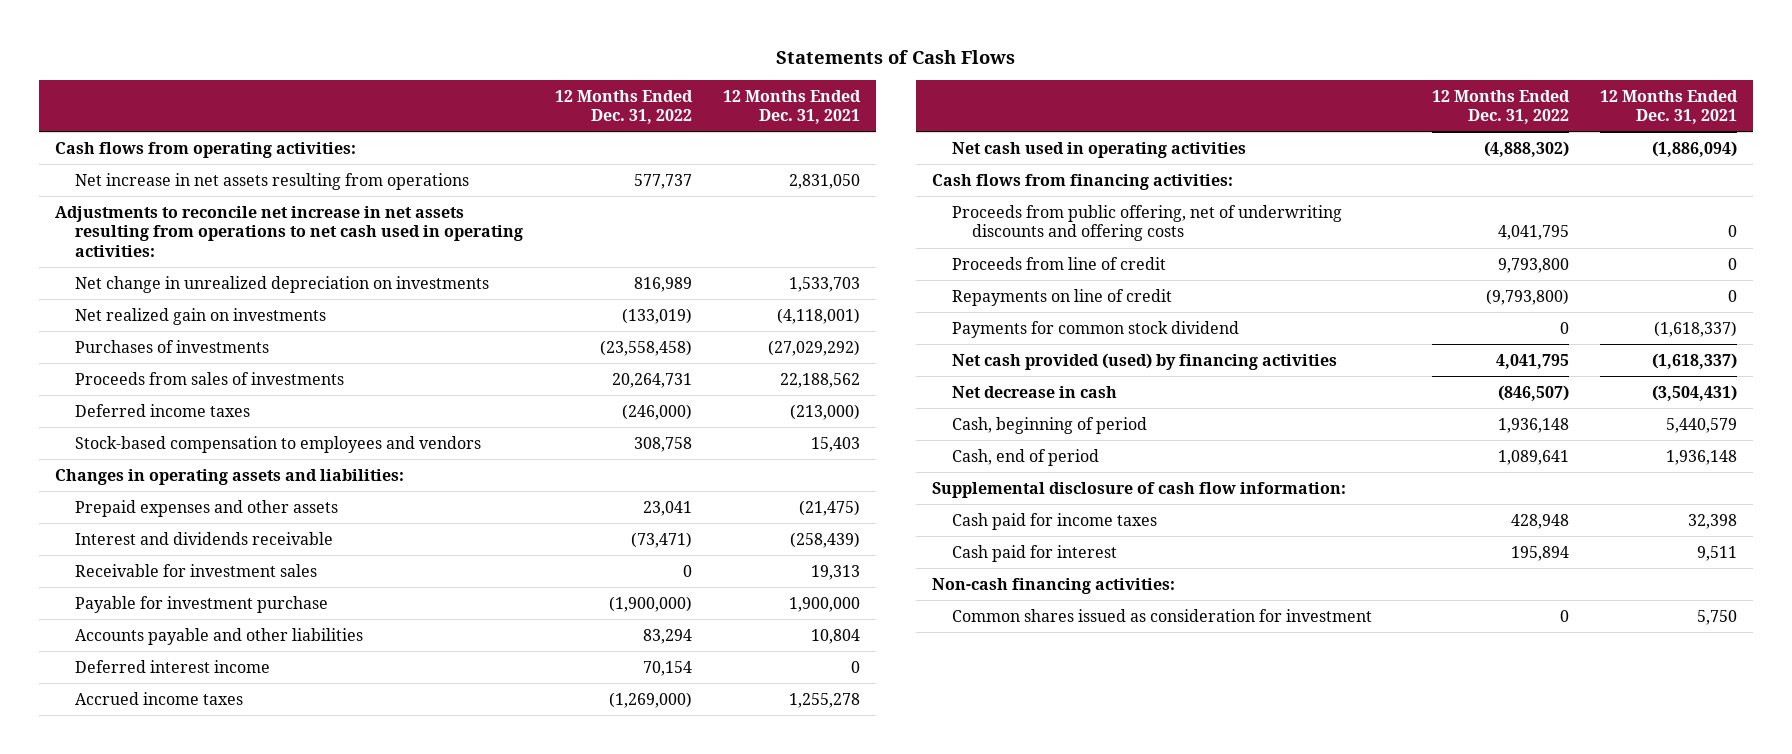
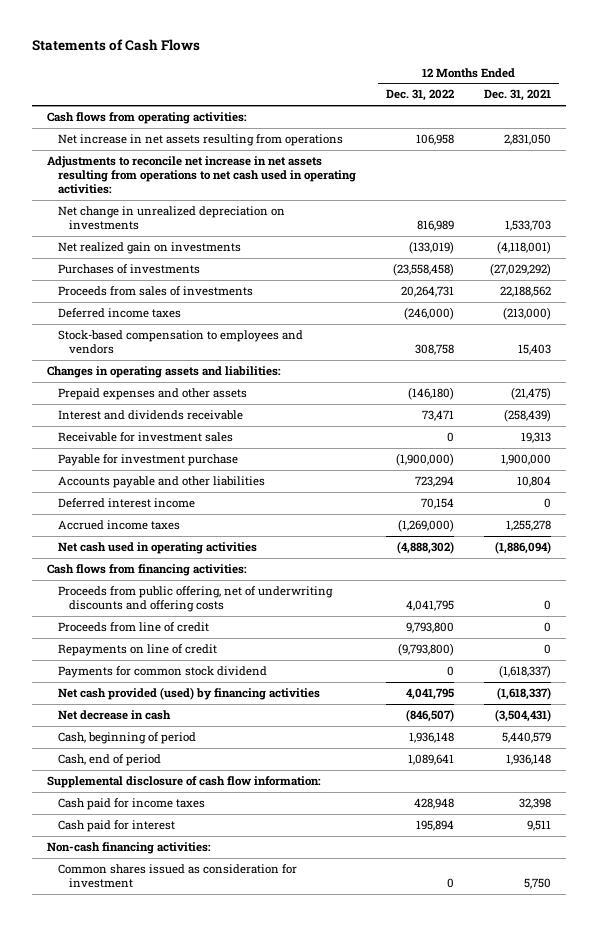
- Net increase in net assets resulting from operations | 577,737 | 2,831,050
+ Net increase in net assets resulting from operations | 106,958 | 2,831,050
- Prepaid expenses and other assets | 23,041 | (21,475)
- Interest and dividends receivable | (73,471) | (258,439)
+ Prepaid expenses and other assets | (146,180) | (21,475)
+ Interest and dividends receivable | 73,471 | (258,439)
- Accounts payable and other liabilities | 83,294 | 10,804
+ Accounts payable and other liabilities | 723,294 | 10,804

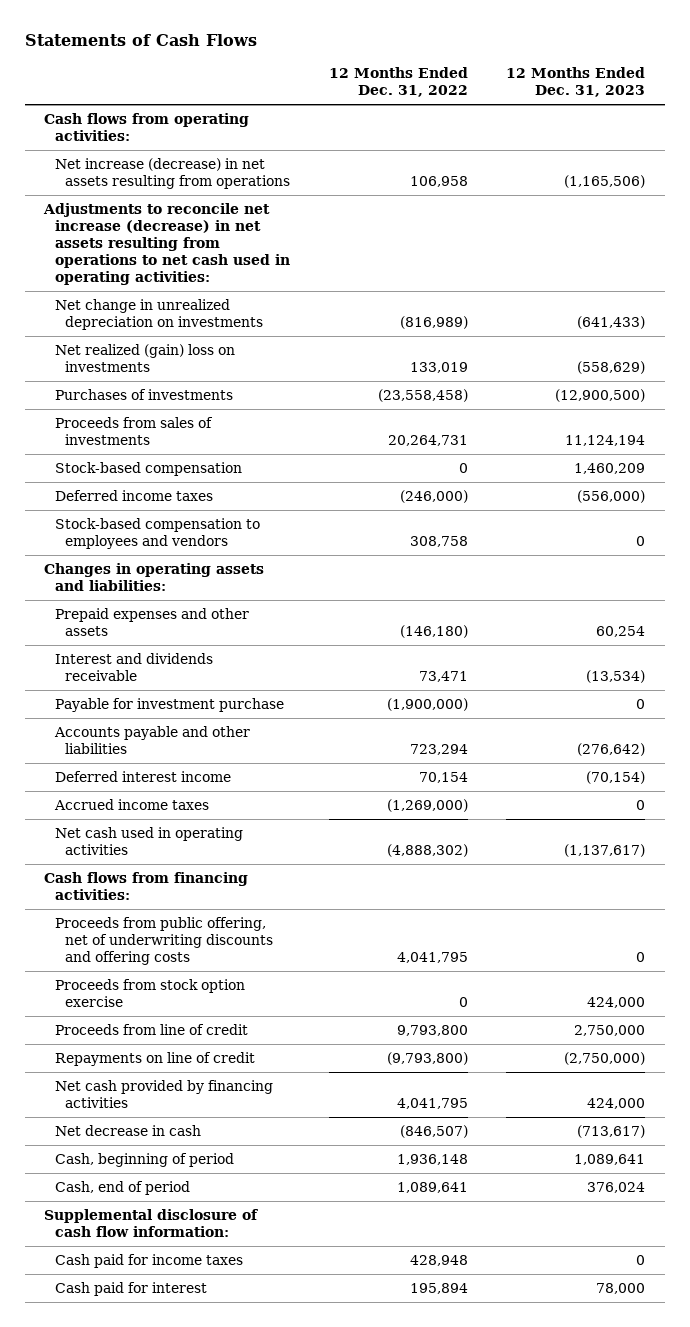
- | 12 Months Ended Dec. 31, 2022 | 12 Months Ended Dec. 31, 2021
+ | 12 Months Ended Dec. 31, 2022 | 12 Months Ended Dec. 31, 2023
- Net increase in net assets resulting from operations | 106,958 | 2,831,050
- Adjustments to reconcile net increase in net assets resulting from operations to net cash used in operating activities:
- Net change in unrealized depreciation on investments | 816,989 | 1,533,703
- Net realized gain on investments | (133,019) | (4,118,001)
+ Net increase (decrease) in net assets resulting from operations | 106,958 | (1,165,506)
+ Adjustments to reconcile net increase (decrease) in net assets resulting from operations to net cash used in operating activities:
+ Net change in unrealized depreciation on investments | (816,989) | (641,433)
+ Net realized (gain) loss on investments | 133,019 | (558,629)
+ Stock-based compensation | 0 | 1,460,209
- Receivable for investment sales | 0 | 19,313
+ Proceeds from stock option exercise | 0 | 424,000
- Payments for common stock dividend | 0 | (1,618,337)
- Net cash provided (used) by financing activities | 4,041,795 | (1,618,337)
+ Net cash provided by financing activities | 4,041,795 | 424,000
- Non-cash financing activities:
- Common shares issued as consideration for investment | 0 | 5,750

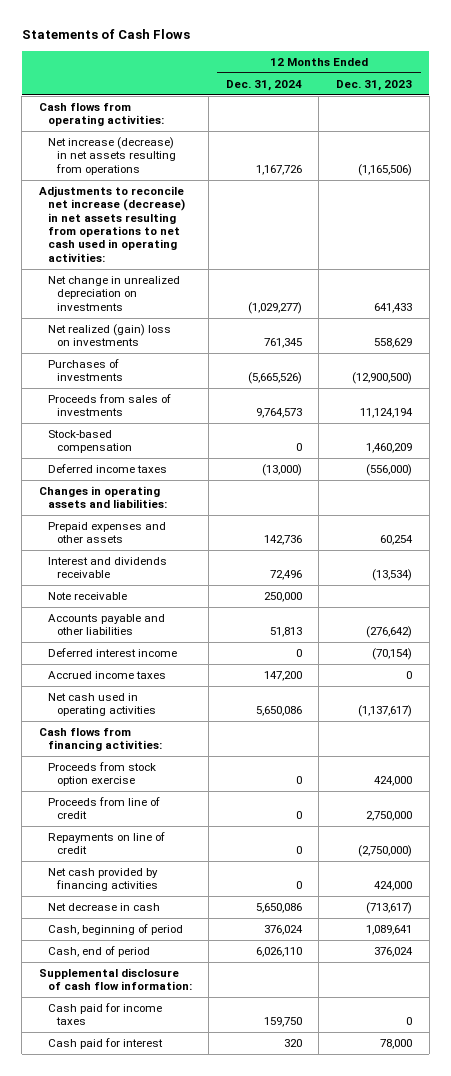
- | 12 Months Ended Dec. 31, 2022 | 12 Months Ended Dec. 31, 2023
+ | 12 Months Ended Dec. 31, 2024 | 12 Months Ended Dec. 31, 2023
- Net change in unrealized depreciation on investments | (816,989) | (641,433)
- Net realized (gain) loss on investments | 133,019 | (558,629)
+ Net change in unrealized depreciation on investments | (1,029,277) | 641,433
+ Net realized (gain) loss on investments | 761,345 | 558,629
- Stock-based compensation to employees and vendors | 308,758 | 0
- Payable for investment purchase | (1,900,000) | 0
+ Note receivable | 250,000 |
- Proceeds from public offering, net of underwriting discounts and offering costs | 4,041,795 | 0

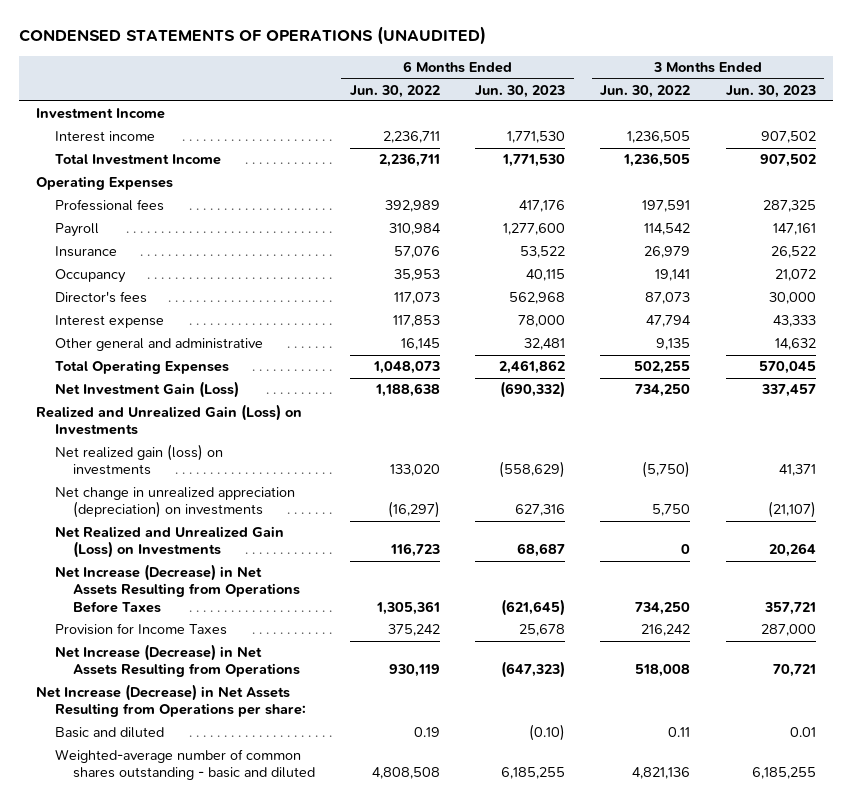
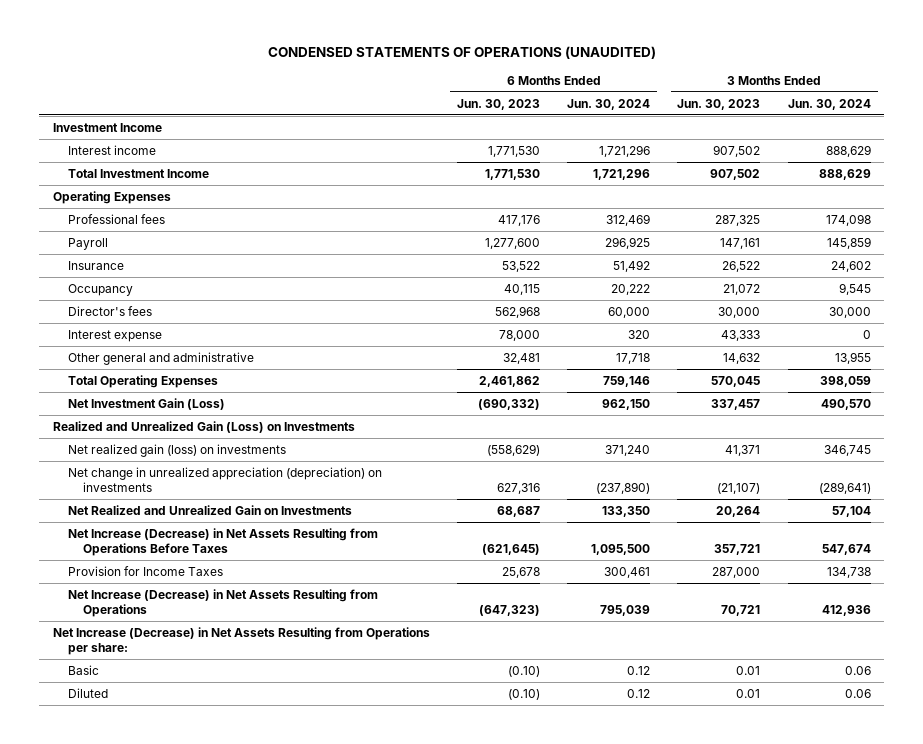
- | 6 Months Ended Jun. 30, 2022 | 6 Months Ended Jun. 30, 2023 | 3 Months Ended Jun. 30, 2022 | 3 Months Ended Jun. 30, 2023
+ | 6 Months Ended Jun. 30, 2023 | 6 Months Ended Jun. 30, 2024 | 3 Months Ended Jun. 30, 2023 | 3 Months Ended Jun. 30, 2024
- Net Realized and Unrealized Gain (Loss) on Investments | 116,723 | 68,687 | 0 | 20,264
+ Net Realized and Unrealized Gain on Investments | 68,687 | 133,350 | 20,264 | 57,104
- Basic and diluted | 0.19 | (0.10) | 0.11 | 0.01
- Weighted-average number of common shares outstanding - basic and diluted | 4,808,508 | 6,185,255 | 4,821,136 | 6,185,255
+ Basic | (0.10) | 0.12 | 0.01 | 0.06
+ Diluted | (0.10) | 0.12 | 0.01 | 0.06

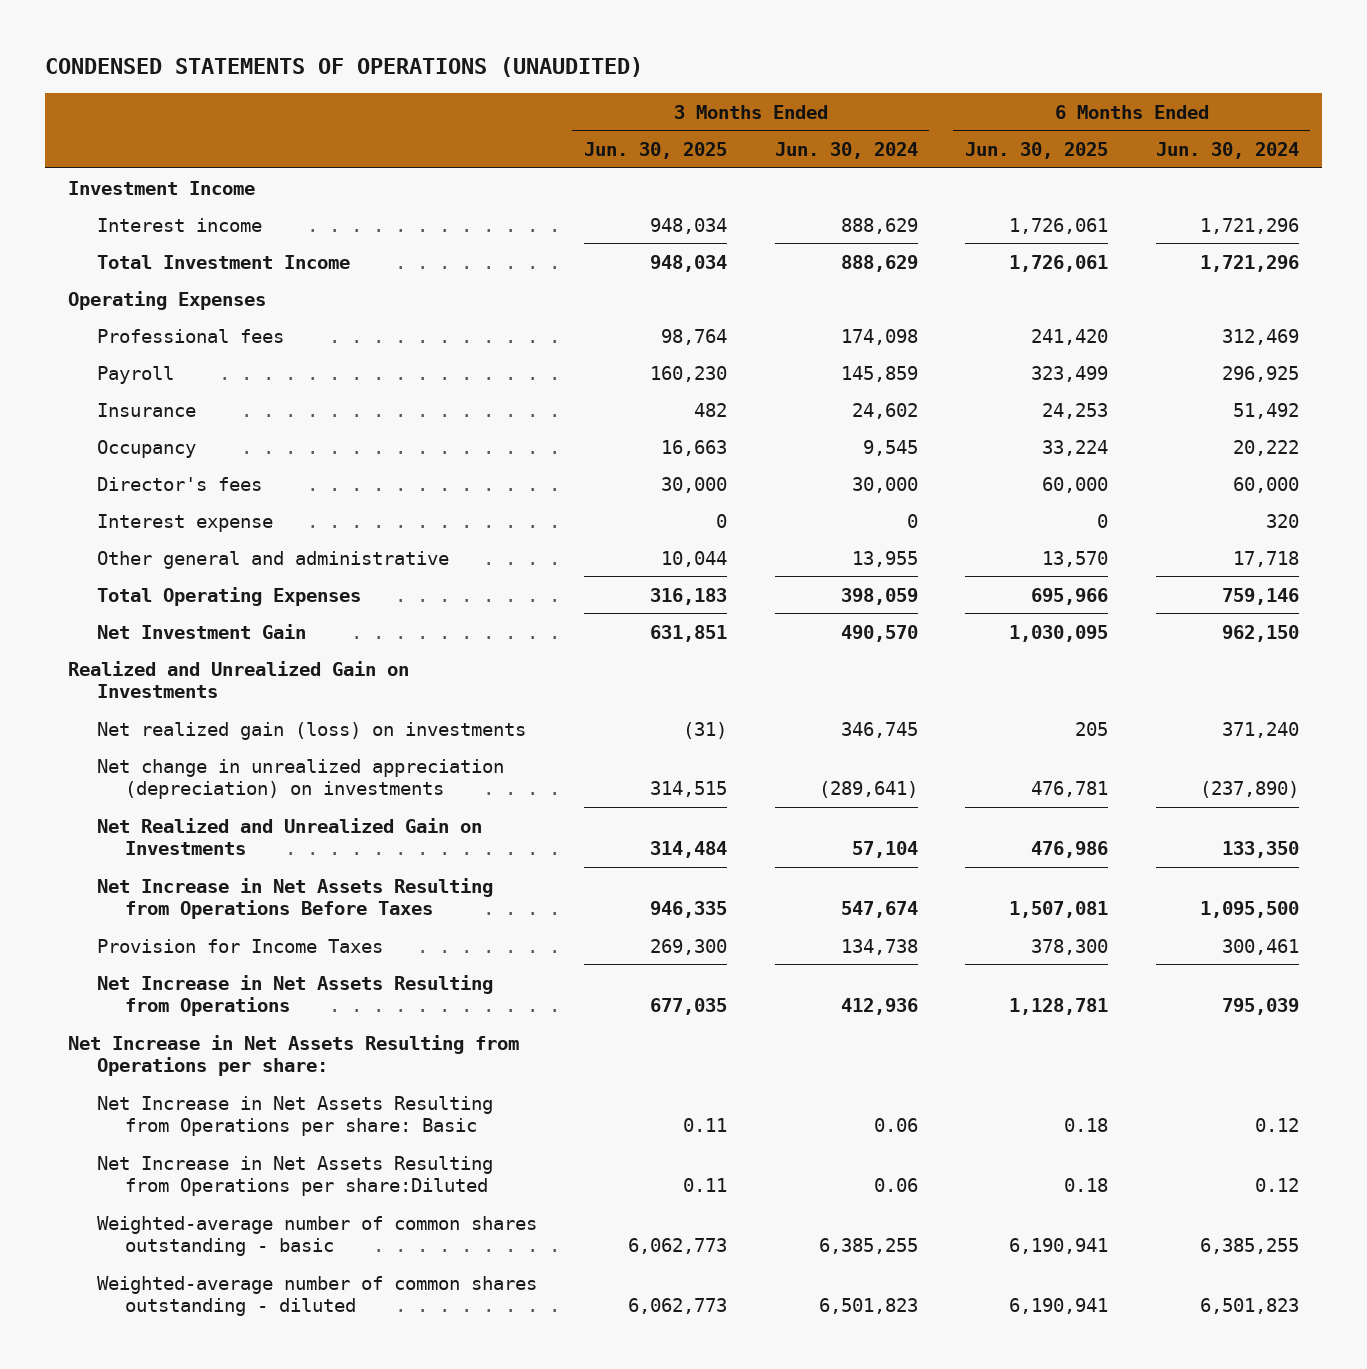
- | 6 Months Ended Jun. 30, 2023 | 6 Months Ended Jun. 30, 2024 | 3 Months Ended Jun. 30, 2023 | 3 Months Ended Jun. 30, 2024
+ | 3 Months Ended Jun. 30, 2025 | 3 Months Ended Jun. 30, 2024 | 6 Months Ended Jun. 30, 2025 | 6 Months Ended Jun. 30, 2024
- Net Investment Gain (Loss) | (690,332) | 962,150 | 337,457 | 490,570
- Realized and Unrealized Gain (Loss) on Investments
+ Net Investment Gain | 631,851 | 490,570 | 1,030,095 | 962,150
+ Realized and Unrealized Gain on Investments
- Net Increase (Decrease) in Net Assets Resulting from Operations Before Taxes | (621,645) | 1,095,500 | 357,721 | 547,674
+ Net Increase in Net Assets Resulting from Operations Before Taxes | 946,335 | 547,674 | 1,507,081 | 1,095,500
- Net Increase (Decrease) in Net Assets Resulting from Operations | (647,323) | 795,039 | 70,721 | 412,936
- Net Increase (Decrease) in Net Assets Resulting from Operations per share:
- Basic | (0.10) | 0.12 | 0.01 | 0.06
- Diluted | (0.10) | 0.12 | 0.01 | 0.06
+ Net Increase in Net Assets Resulting from Operations | 677,035 | 412,936 | 1,128,781 | 795,039
+ Net Increase in Net Assets Resulting from Operations per share:
+ Net Increase in Net Assets Resulting from Operations per share: Basic | 0.11 | 0.06 | 0.18 | 0.12
+ Net Increase in Net Assets Resulting from Operations per share:Diluted | 0.11 | 0.06 | 0.18 | 0.12
+ Weighted-average number of common shares outstanding - basic | 6,062,773 | 6,385,255 | 6,190,941 | 6,385,255
+ Weighted-average number of common shares outstanding - diluted | 6,062,773 | 6,501,823 | 6,190,941 | 6,501,823

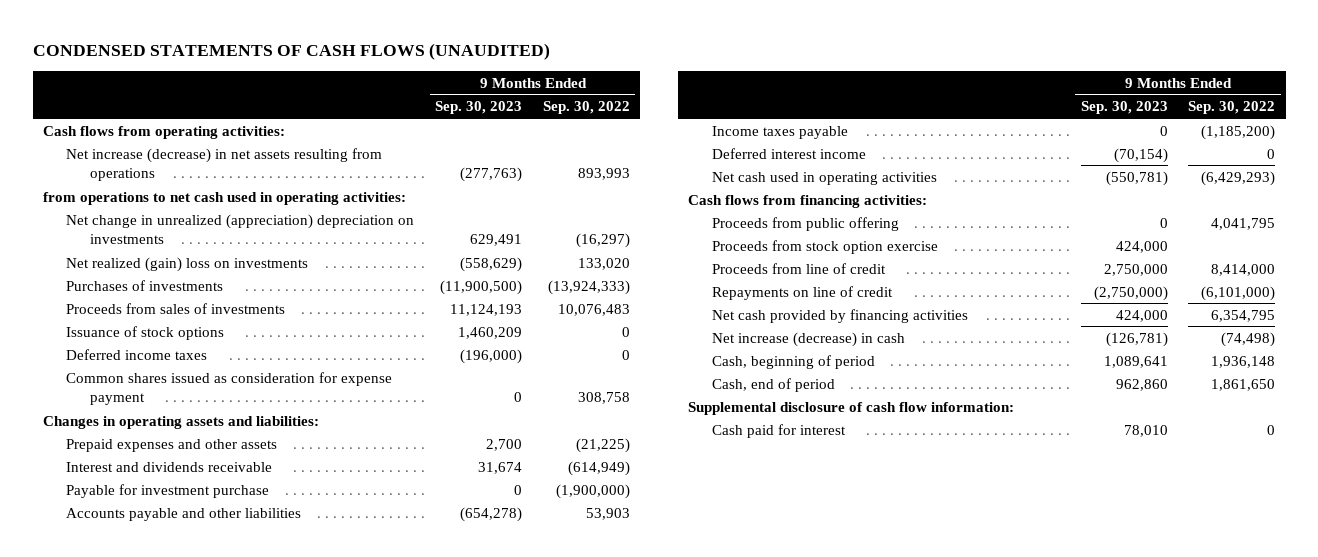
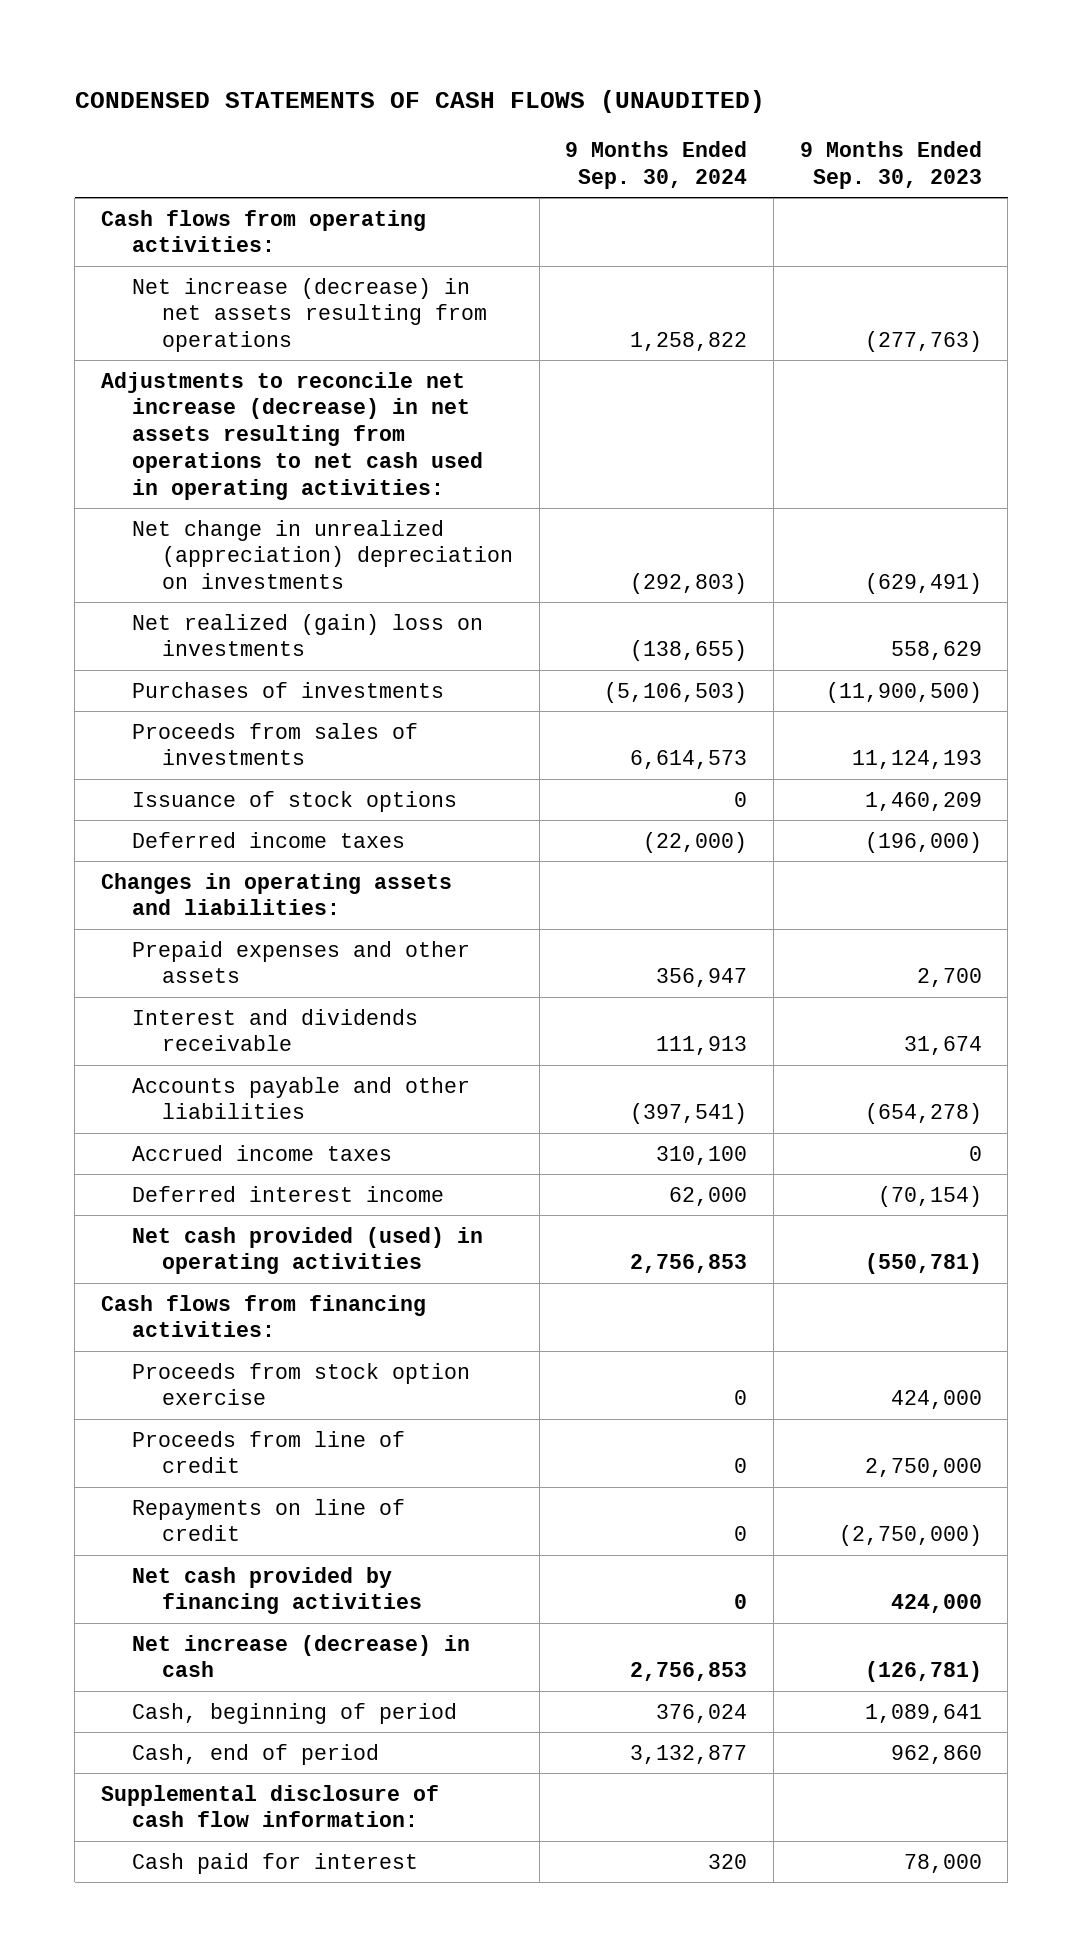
- | 9 Months Ended Sep. 30, 2023 | 9 Months Ended Sep. 30, 2022
+ | 9 Months Ended Sep. 30, 2024 | 9 Months Ended Sep. 30, 2023
- from operations to net cash used in operating activities:
- Net change in unrealized (appreciation) depreciation on investments | 629,491 | (16,297)
- Net realized (gain) loss on investments | (558,629) | 133,020
+ Adjustments to reconcile net increase (decrease) in net assets resulting from operations to net cash used in operating activities:
+ Net change in unrealized (appreciation) depreciation on investments | (292,803) | (629,491)
+ Net realized (gain) loss on investments | (138,655) | 558,629
- Common shares issued as consideration for expense payment | 0 | 308,758
- Payable for investment purchase | 0 | (1,900,000)
- Income taxes payable | 0 | (1,185,200)
+ Accrued income taxes | 310,100 | 0
- Net cash used in operating activities | (550,781) | (6,429,293)
+ Net cash provided (used) in operating activities | 2,756,853 | (550,781)
- Proceeds from public offering | 0 | 4,041,795
- Cash paid for interest | 78,010 | 0
+ Cash paid for interest | 320 | 78,000

